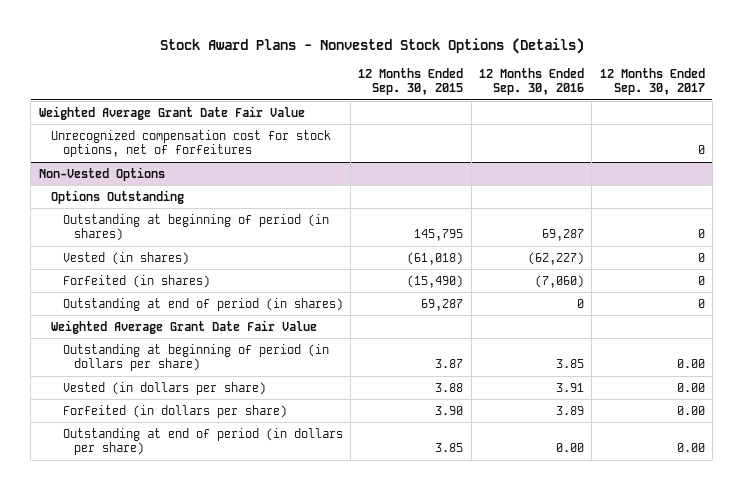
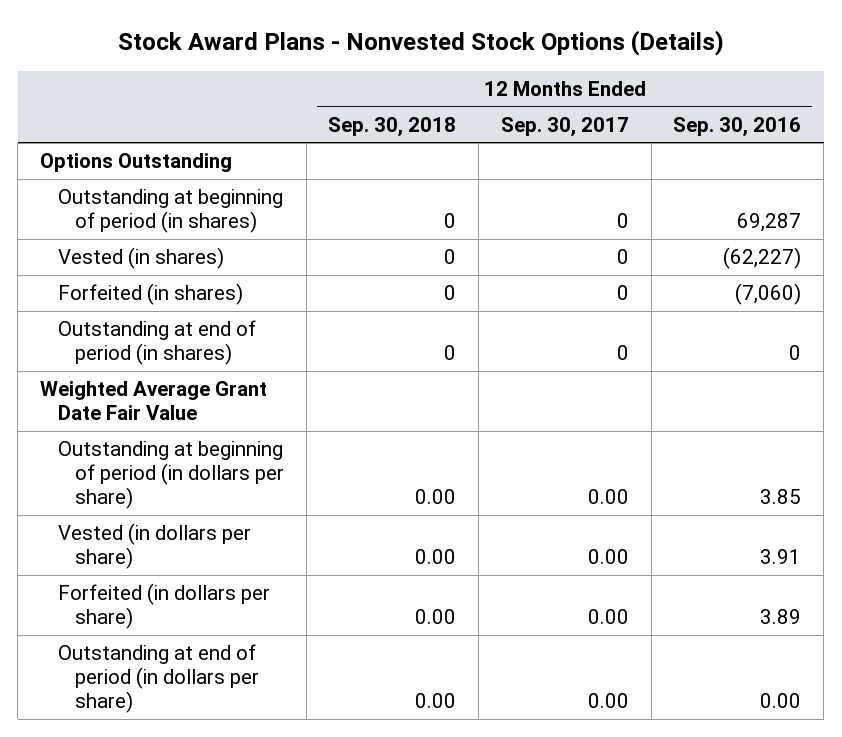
- | 12 Months Ended Sep. 30, 2015 | 12 Months Ended Sep. 30, 2016 | 12 Months Ended Sep. 30, 2017
+ | 12 Months Ended Sep. 30, 2018 | 12 Months Ended Sep. 30, 2017 | 12 Months Ended Sep. 30, 2016
- Weighted Average Grant Date Fair Value
- Unrecognized compensation cost for stock options, net of forfeitures | | | 0
- Non-Vested Options

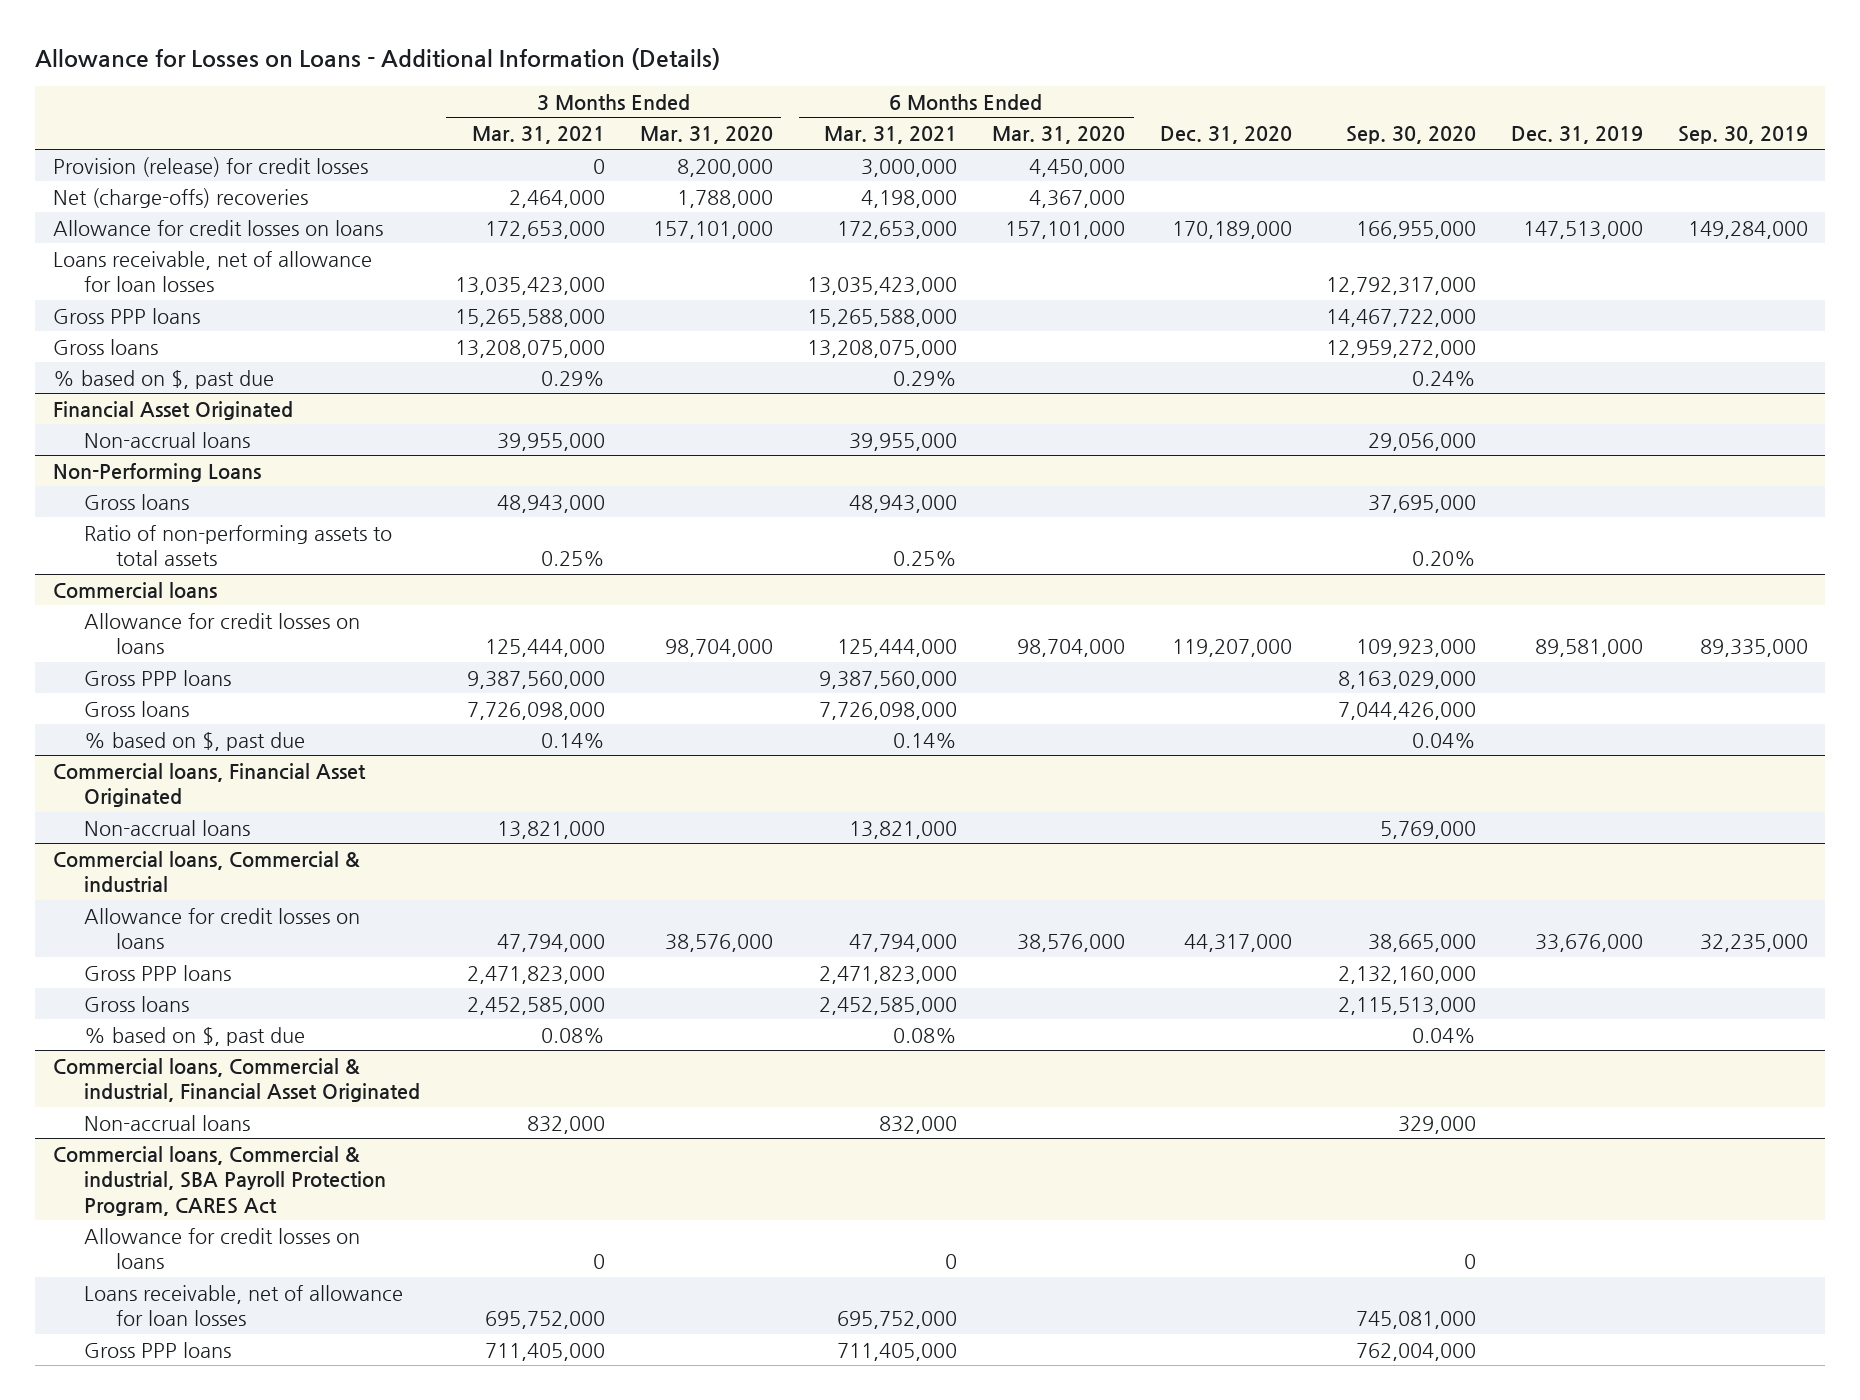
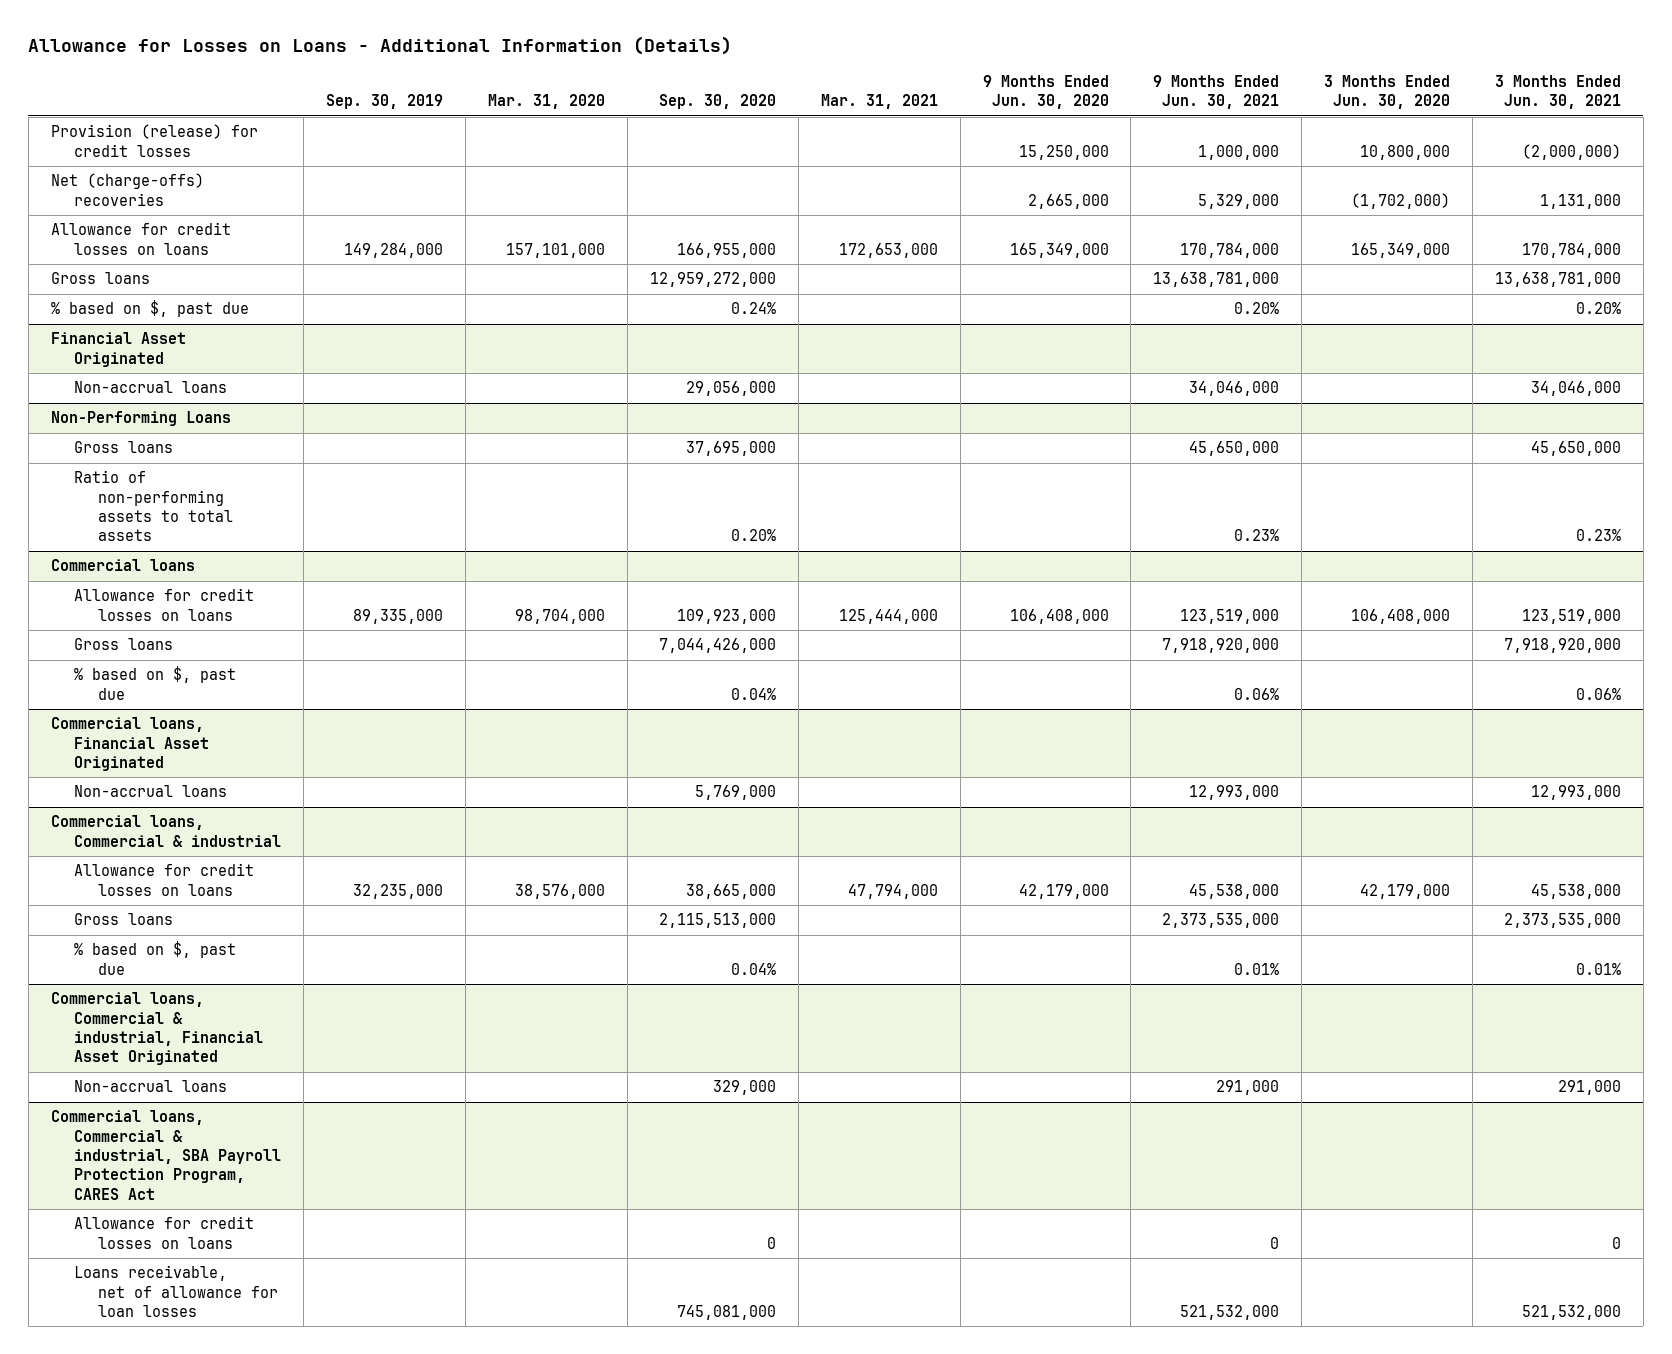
- | 3 Months Ended Mar. 31, 2021 | 3 Months Ended Mar. 31, 2020 | 6 Months Ended Mar. 31, 2021 | 6 Months Ended Mar. 31, 2020 | Dec. 31, 2020 | Sep. 30, 2020 | Dec. 31, 2019 | Sep. 30, 2019
+ | Sep. 30, 2019 | Mar. 31, 2020 | Sep. 30, 2020 | Mar. 31, 2021 | 9 Months Ended Jun. 30, 2020 | 9 Months Ended Jun. 30, 2021 | 3 Months Ended Jun. 30, 2020 | 3 Months Ended Jun. 30, 2021
- Loans receivable, net of allowance for loan losses | 13,035,423,000 | | 13,035,423,000 | | | 12,792,317,000 | |
- Gross PPP loans | 15,265,588,000 | | 15,265,588,000 | | | 14,467,722,000 | |
@ Commercial loans
- Gross PPP loans | 9,387,560,000 | | 9,387,560,000 | | | 8,163,029,000 | |
@ Commercial loans, Commercial & industrial
- Gross PPP loans | 2,471,823,000 | | 2,471,823,000 | | | 2,132,160,000 | |
@ Commercial loans, Commercial & industrial, SBA Payroll Protection Program, CARES Act
- Gross PPP loans | 711,405,000 | | 711,405,000 | | | 762,004,000 | |

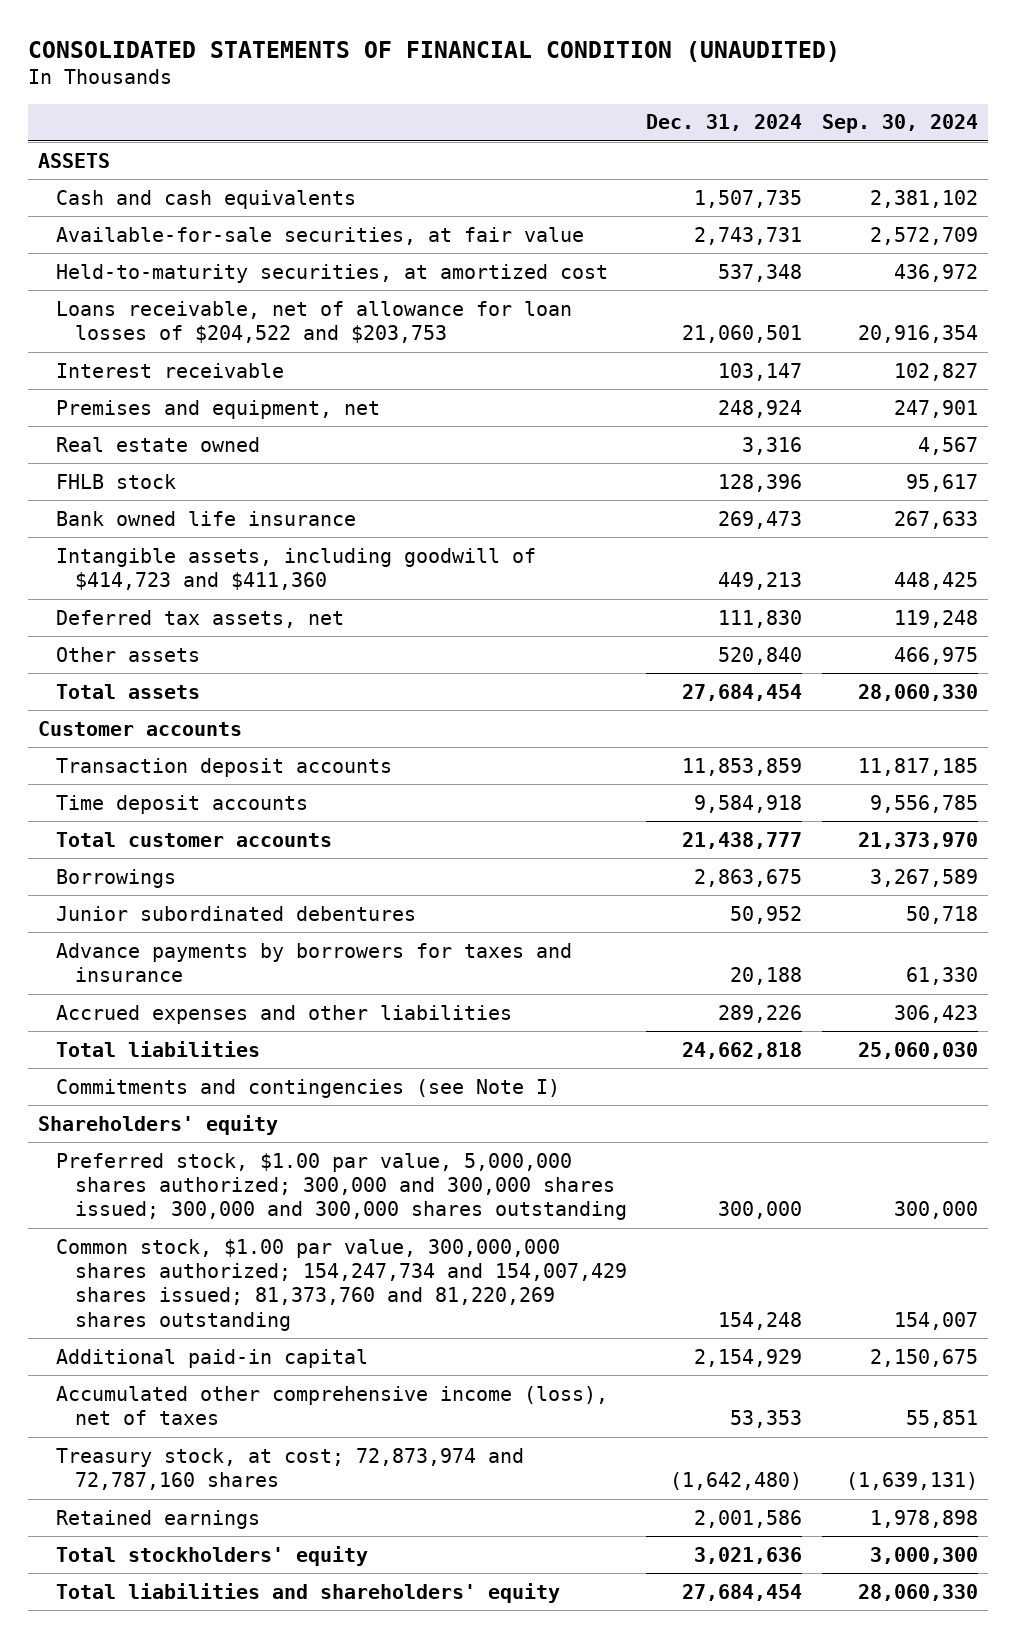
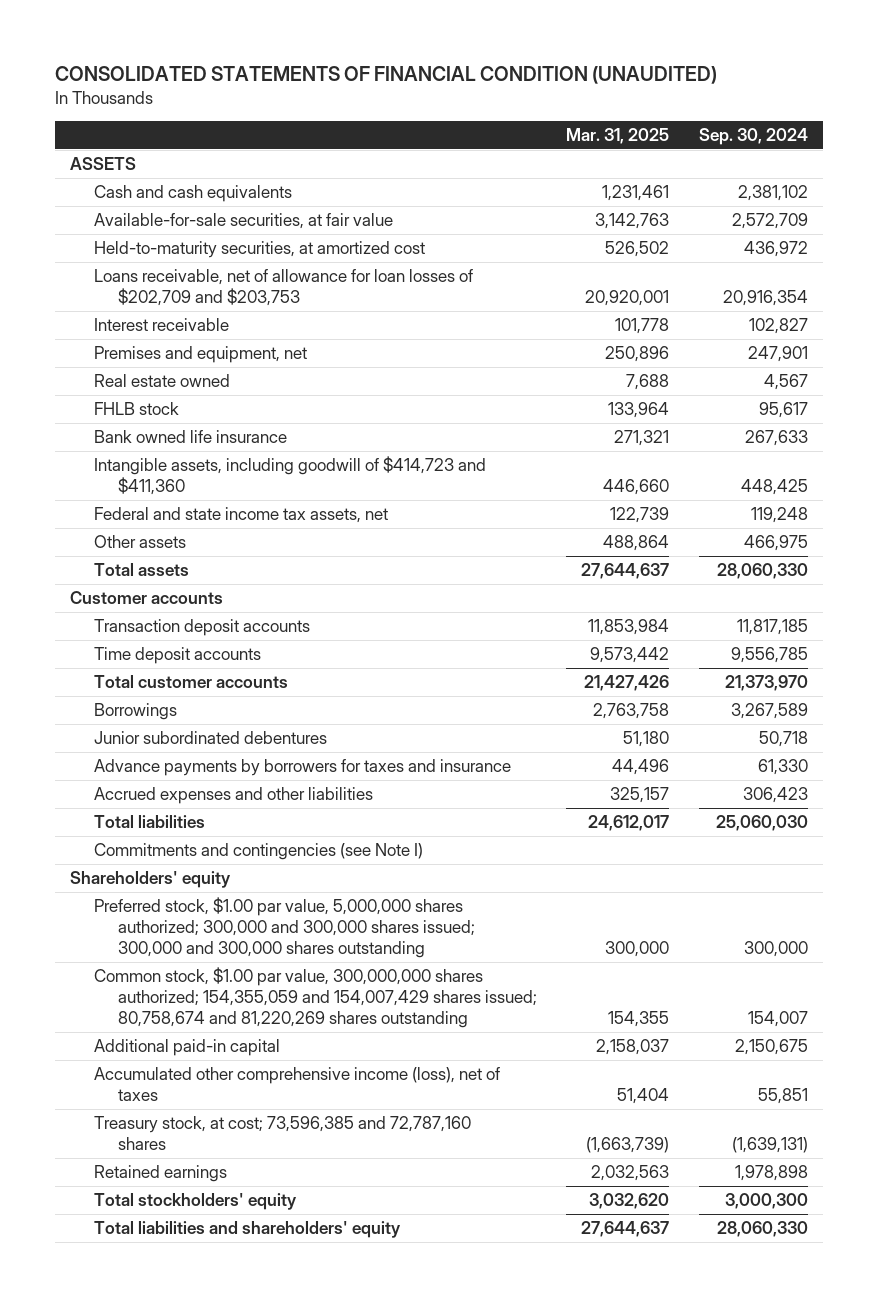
- | Dec. 31, 2024 | Sep. 30, 2024
+ | Mar. 31, 2025 | Sep. 30, 2024
- Loans receivable, net of allowance for loan losses of $204,522 and $203,753 | 21,060,501 | 20,916,354
+ Loans receivable, net of allowance for loan losses of $202,709 and $203,753 | 20,920,001 | 20,916,354
- Deferred tax assets, net | 111,830 | 119,248
+ Federal and state income tax assets, net | 122,739 | 119,248
- Common stock, $1.00 par value, 300,000,000 shares authorized; 154,247,734 and 154,007,429 shares issued; 81,373,760 and 81,220,269 shares outstanding | 154,248 | 154,007
+ Common stock, $1.00 par value, 300,000,000 shares authorized; 154,355,059 and 154,007,429 shares issued; 80,758,674 and 81,220,269 shares outstanding | 154,355 | 154,007
- Treasury stock, at cost; 72,873,974 and 72,787,160 shares | (1,642,480) | (1,639,131)
+ Treasury stock, at cost; 73,596,385 and 72,787,160 shares | (1,663,739) | (1,639,131)

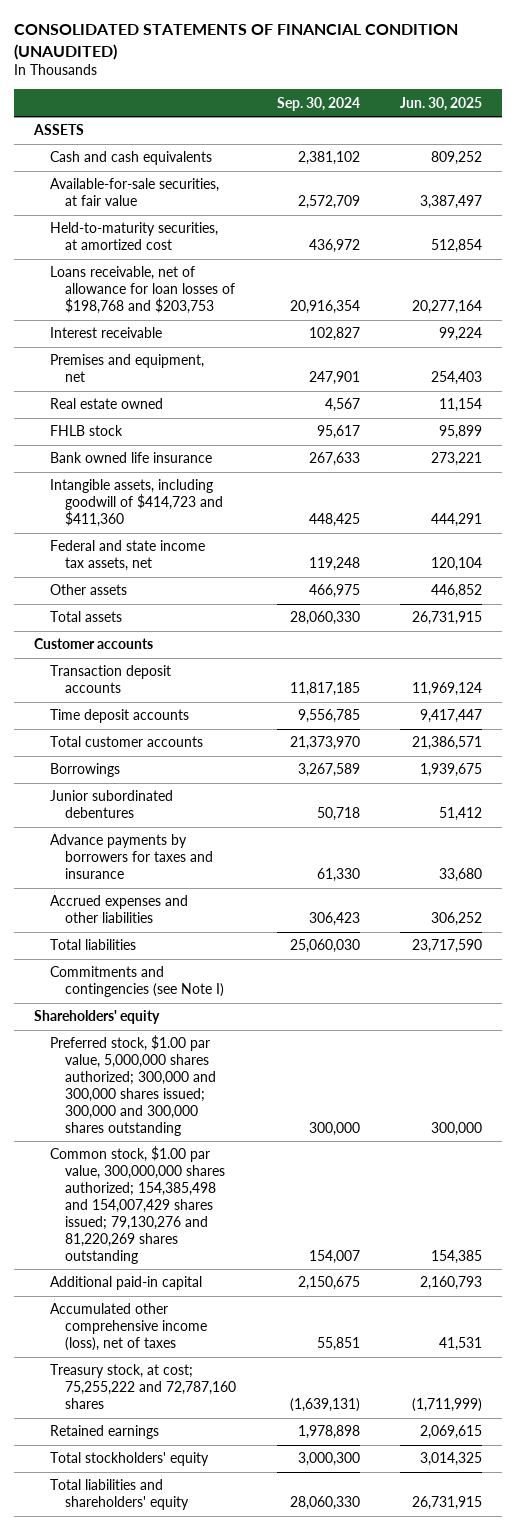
- | Mar. 31, 2025 | Sep. 30, 2024
+ | Sep. 30, 2024 | Jun. 30, 2025
- Loans receivable, net of allowance for loan losses of $202,709 and $203,753 | 20,920,001 | 20,916,354
+ Loans receivable, net of allowance for loan losses of $198,768 and $203,753 | 20,916,354 | 20,277,164
- Common stock, $1.00 par value, 300,000,000 shares authorized; 154,355,059 and 154,007,429 shares issued; 80,758,674 and 81,220,269 shares outstanding | 154,355 | 154,007
+ Common stock, $1.00 par value, 300,000,000 shares authorized; 154,385,498 and 154,007,429 shares issued; 79,130,276 and 81,220,269 shares outstanding | 154,007 | 154,385
- Treasury stock, at cost; 73,596,385 and 72,787,160 shares | (1,663,739) | (1,639,131)
+ Treasury stock, at cost; 75,255,222 and 72,787,160 shares | (1,639,131) | (1,711,999)

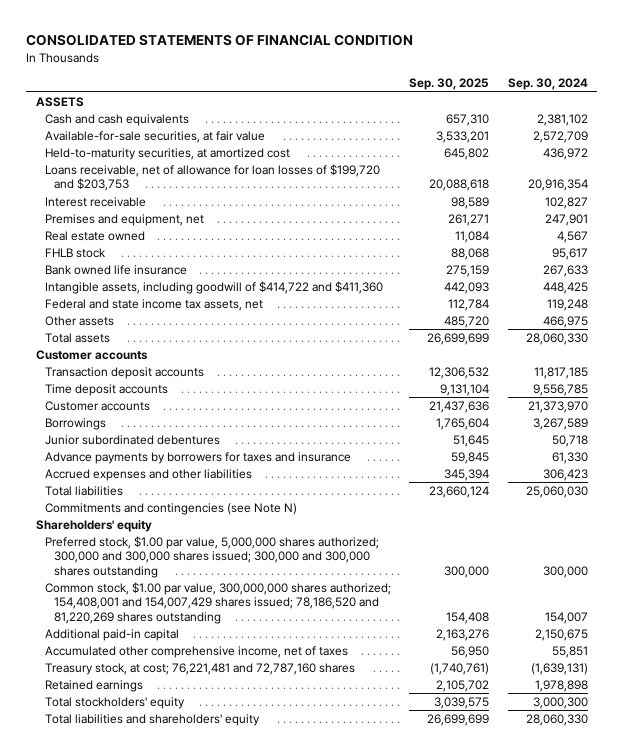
- CONSOLIDATED STATEMENTS OF FINANCIAL CONDITION (UNAUDITED)
+ CONSOLIDATED STATEMENTS OF FINANCIAL CONDITION
- | Sep. 30, 2024 | Jun. 30, 2025
+ | Sep. 30, 2025 | Sep. 30, 2024
- Loans receivable, net of allowance for loan losses of $198,768 and $203,753 | 20,916,354 | 20,277,164
+ Loans receivable, net of allowance for loan losses of $199,720 and $203,753 | 20,088,618 | 20,916,354
- Intangible assets, including goodwill of $414,723 and $411,360 | 448,425 | 444,291
+ Intangible assets, including goodwill of $414,722 and $411,360 | 442,093 | 448,425
- Total customer accounts | 21,373,970 | 21,386,571
+ Customer accounts | 21,437,636 | 21,373,970
- Commitments and contingencies (see Note I)
+ Commitments and contingencies (see Note N)
- Common stock, $1.00 par value, 300,000,000 shares authorized; 154,385,498 and 154,007,429 shares issued; 79,130,276 and 81,220,269 shares outstanding | 154,007 | 154,385
+ Common stock, $1.00 par value, 300,000,000 shares authorized; 154,408,001 and 154,007,429 shares issued; 78,186,520 and 81,220,269 shares outstanding | 154,408 | 154,007
- Accumulated other comprehensive income (loss), net of taxes | 55,851 | 41,531
- Treasury stock, at cost; 75,255,222 and 72,787,160 shares | (1,639,131) | (1,711,999)
+ Accumulated other comprehensive income, net of taxes | 56,950 | 55,851
+ Treasury stock, at cost; 76,221,481 and 72,787,160 shares | (1,740,761) | (1,639,131)

